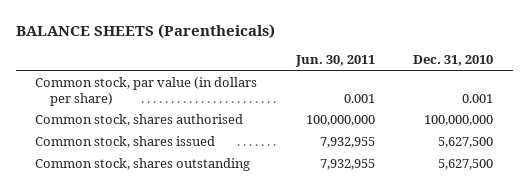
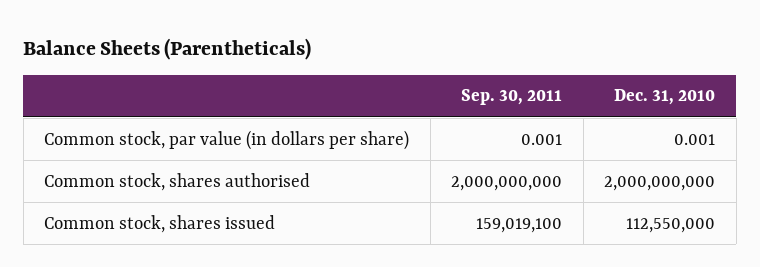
- BALANCE SHEETS (Parentheicals)
+ Balance Sheets (Parentheticals)
- | Jun. 30, 2011 | Dec. 31, 2010
+ | Sep. 30, 2011 | Dec. 31, 2010
- Common stock, shares authorised | 100,000,000 | 100,000,000
- Common stock, shares issued | 7,932,955 | 5,627,500
- Common stock, shares outstanding | 7,932,955 | 5,627,500
+ Common stock, shares authorised | 2,000,000,000 | 2,000,000,000
+ Common stock, shares issued | 159,019,100 | 112,550,000

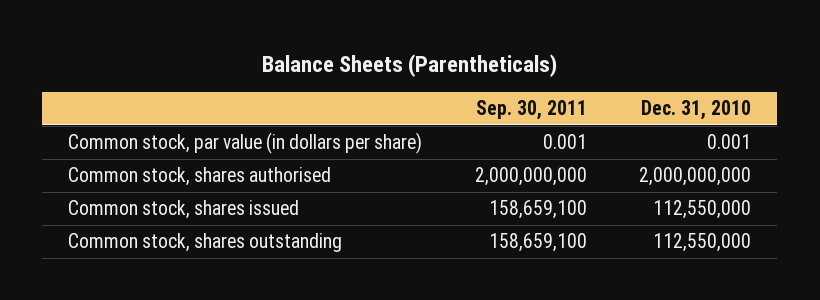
- Common stock, shares issued | 159,019,100 | 112,550,000
+ Common stock, shares issued | 158,659,100 | 112,550,000
+ Common stock, shares outstanding | 158,659,100 | 112,550,000

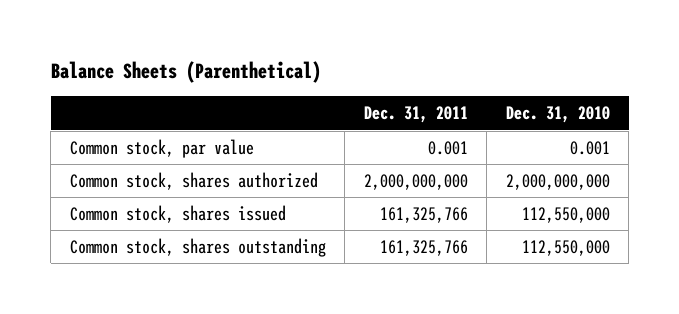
- Balance Sheets (Parentheticals)
+ Balance Sheets (Parenthetical)
- | Sep. 30, 2011 | Dec. 31, 2010
+ | Dec. 31, 2011 | Dec. 31, 2010
- Common stock, par value (in dollars per share) | 0.001 | 0.001
- Common stock, shares authorised | 2,000,000,000 | 2,000,000,000
+ Common stock, par value | 0.001 | 0.001
+ Common stock, shares authorized | 2,000,000,000 | 2,000,000,000

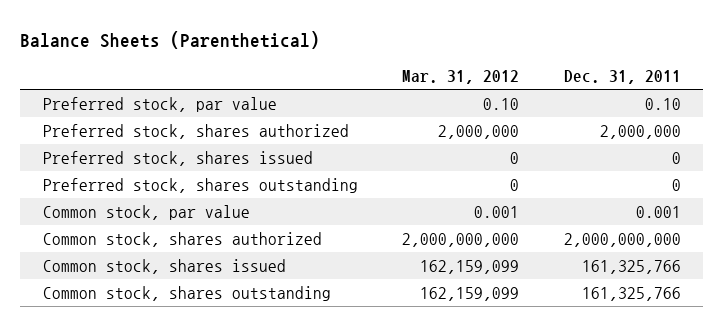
- | Dec. 31, 2011 | Dec. 31, 2010
+ | Mar. 31, 2012 | Dec. 31, 2011
+ Preferred stock, par value | 0.10 | 0.10
+ Preferred stock, shares authorized | 2,000,000 | 2,000,000
+ Preferred stock, shares issued | 0 | 0
+ Preferred stock, shares outstanding | 0 | 0

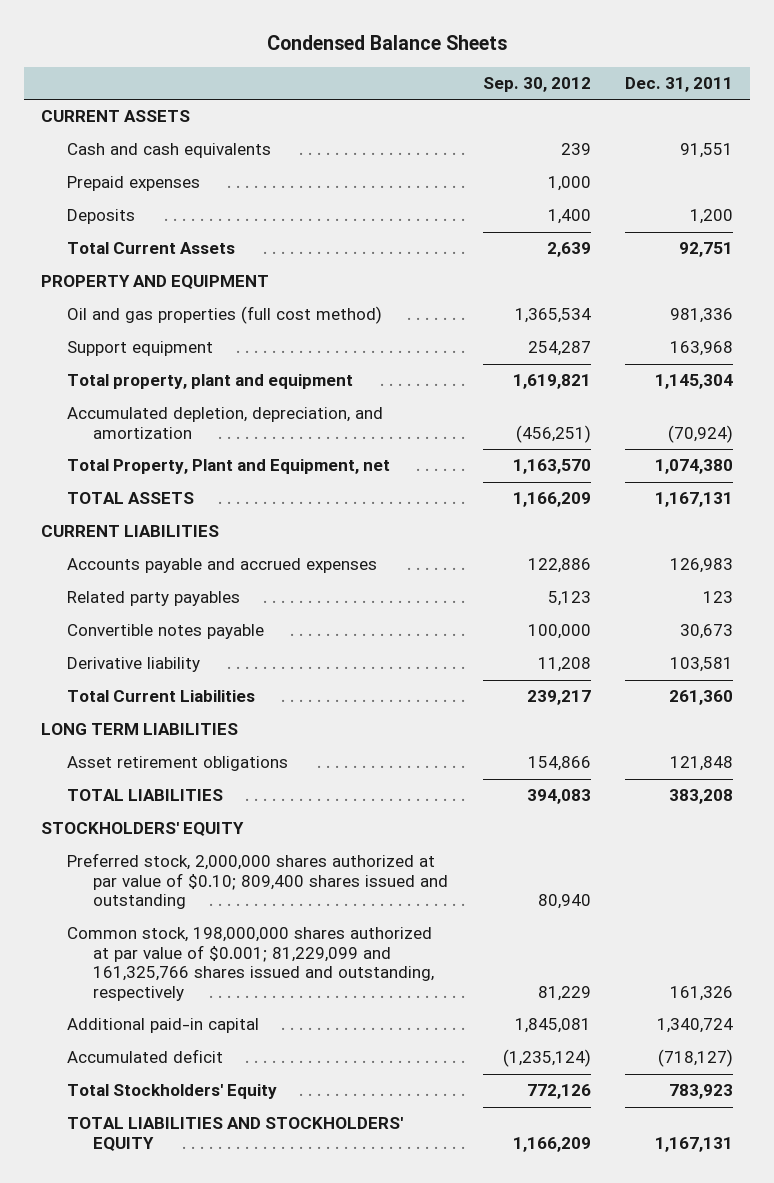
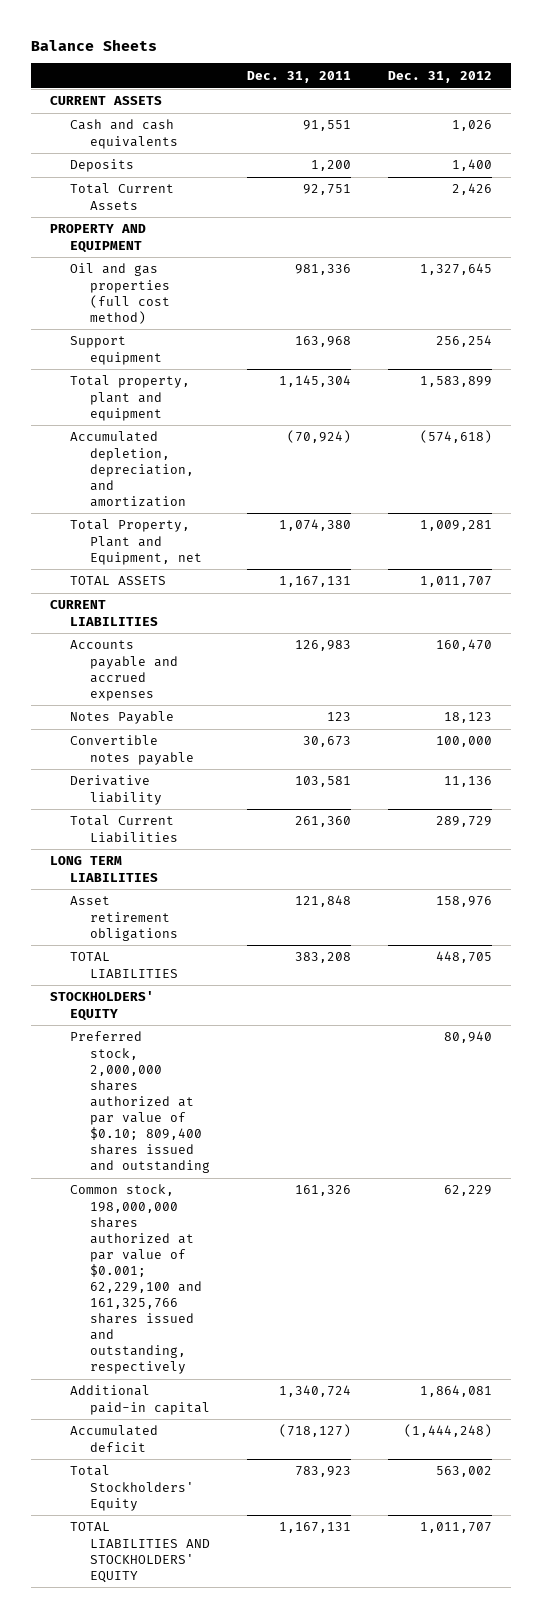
- Condensed Balance Sheets
+ Balance Sheets
- | Sep. 30, 2012 | Dec. 31, 2011
+ | Dec. 31, 2011 | Dec. 31, 2012
- Prepaid expenses | 1,000 |
- Related party payables | 5,123 | 123
+ Notes Payable | 123 | 18,123
- Common stock, 198,000,000 shares authorized at par value of $0.001; 81,229,099 and 161,325,766 shares issued and outstanding, respectively | 81,229 | 161,326
+ Common stock, 198,000,000 shares authorized at par value of $0.001; 62,229,100 and 161,325,766 shares issued and outstanding, respectively | 161,326 | 62,229

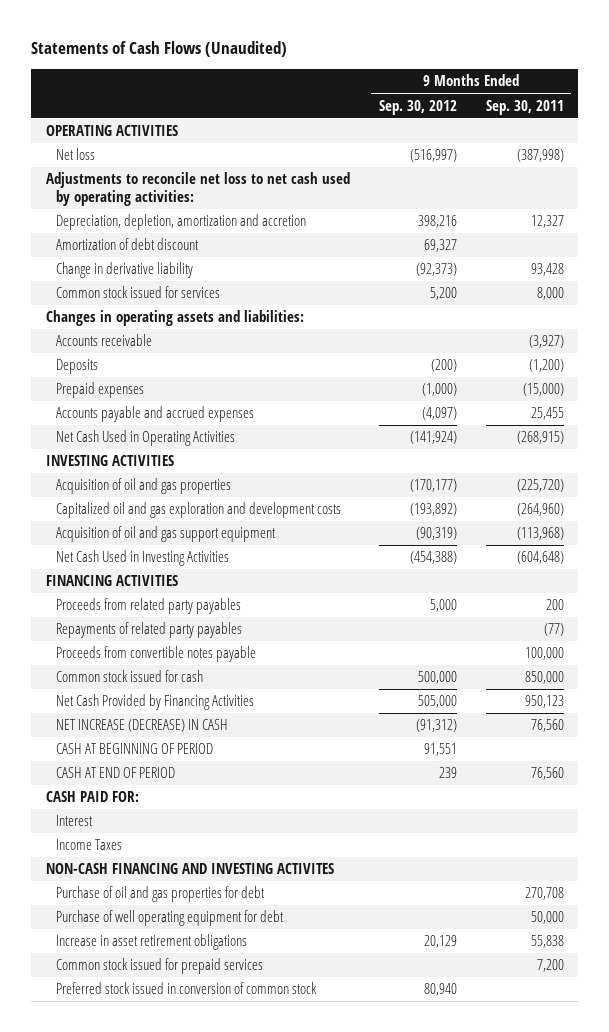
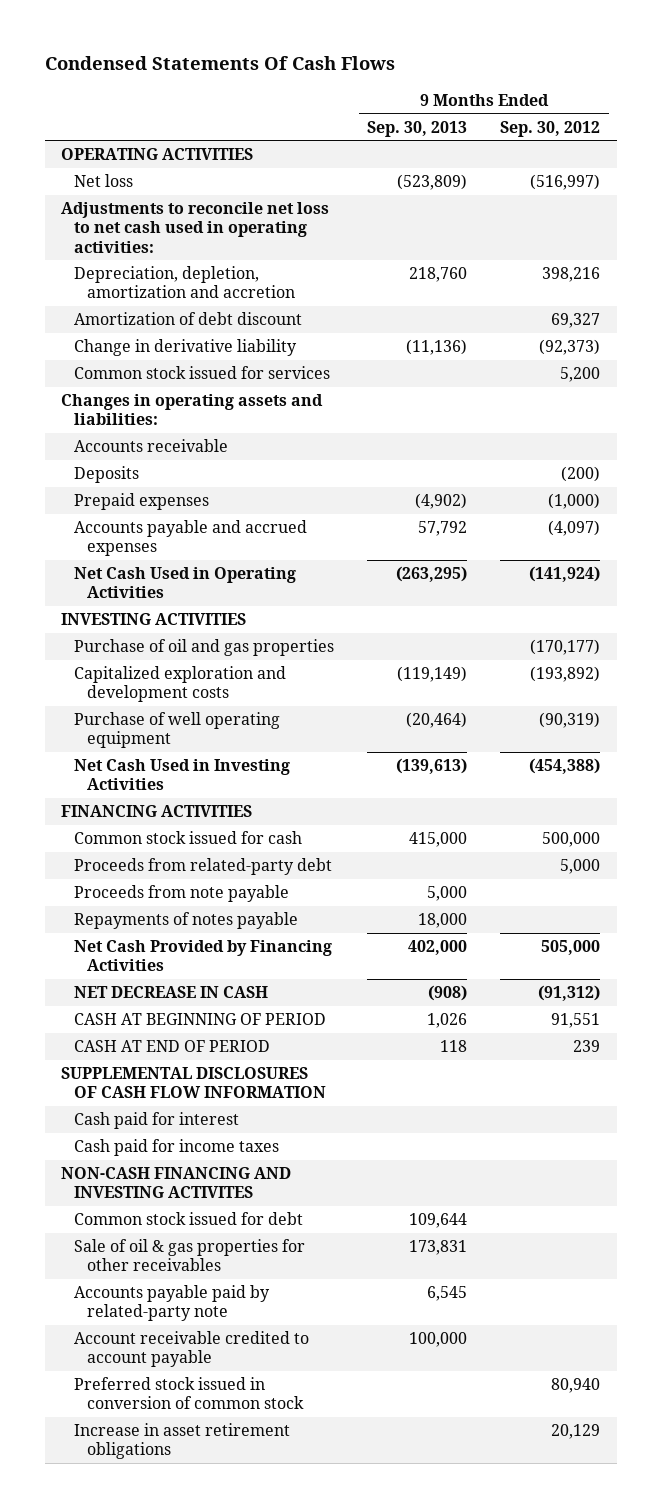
- Statements of Cash Flows (Unaudited)
+ Condensed Statements Of Cash Flows
- | 9 Months Ended Sep. 30, 2012 | 9 Months Ended Sep. 30, 2011
+ | 9 Months Ended Sep. 30, 2013 | 9 Months Ended Sep. 30, 2012
- Adjustments to reconcile net loss to net cash used by operating activities:
+ Adjustments to reconcile net loss to net cash used in operating activities:
- Acquisition of oil and gas properties | (170,177) | (225,720)
- Capitalized oil and gas exploration and development costs | (193,892) | (264,960)
- Acquisition of oil and gas support equipment | (90,319) | (113,968)
+ Purchase of oil and gas properties | | (170,177)
+ Capitalized exploration and development costs | (119,149) | (193,892)
+ Purchase of well operating equipment | (20,464) | (90,319)
- Proceeds from related party payables | 5,000 | 200
- Repayments of related party payables | | (77)
- Proceeds from convertible notes payable | | 100,000
+ Proceeds from related-party debt | | 5,000
+ Proceeds from note payable | 5,000 |
+ Repayments of notes payable | 18,000 |
- NET INCREASE (DECREASE) IN CASH | (91,312) | 76,560
+ NET DECREASE IN CASH | (908) | (91,312)
- CASH PAID FOR:
- Interest
- Income Taxes
+ SUPPLEMENTAL DISCLOSURES OF CASH FLOW INFORMATION
+ Cash paid for interest
+ Cash paid for income taxes
- Purchase of oil and gas properties for debt | | 270,708
- Purchase of well operating equipment for debt | | 50,000
- Common stock issued for prepaid services | | 7,200
+ Common stock issued for debt | 109,644 |
+ Sale of oil & gas properties for other receivables | 173,831 |
+ Accounts payable paid by related-party note | 6,545 |
+ Account receivable credited to account payable | 100,000 |
moved down: Increase in asset retirement obligations | | 20,129

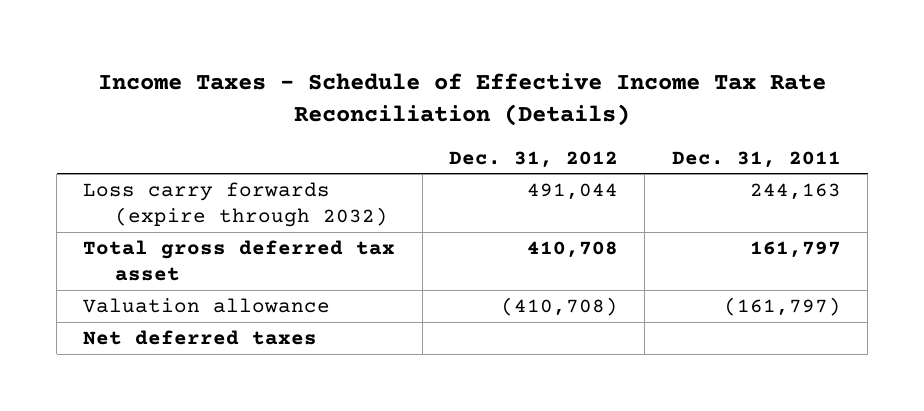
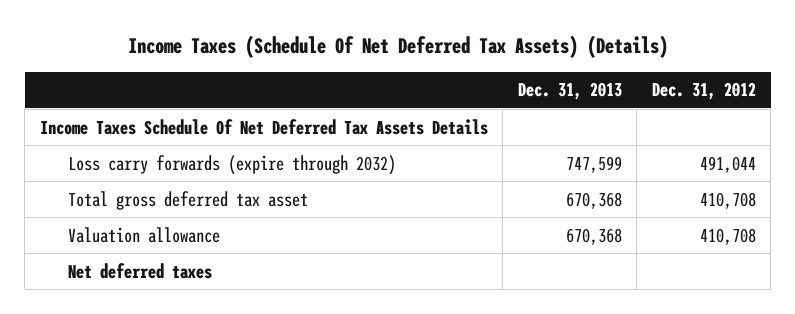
- Income Taxes - Schedule of Effective Income Tax Rate Reconciliation (Details)
+ Income Taxes (Schedule Of Net Deferred Tax Assets) (Details)
- | Dec. 31, 2012 | Dec. 31, 2011
+ | Dec. 31, 2013 | Dec. 31, 2012
+ Income Taxes Schedule Of Net Deferred Tax Assets Details
- Valuation allowance | (410,708) | (161,797)
+ Valuation allowance | 670,368 | 410,708

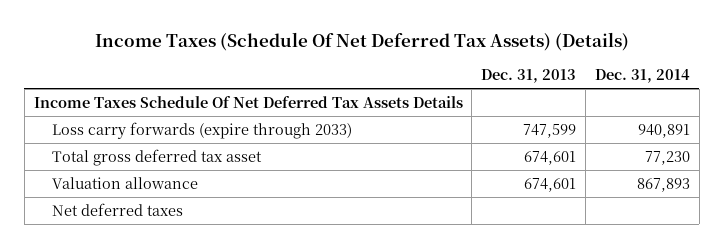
- | Dec. 31, 2013 | Dec. 31, 2012
+ | Dec. 31, 2013 | Dec. 31, 2014
- Loss carry forwards (expire through 2032) | 747,599 | 491,044
- Total gross deferred tax asset | 670,368 | 410,708
- Valuation allowance | 670,368 | 410,708
+ Loss carry forwards (expire through 2033) | 747,599 | 940,891
+ Total gross deferred tax asset | 674,601 | 77,230
+ Valuation allowance | 674,601 | 867,893

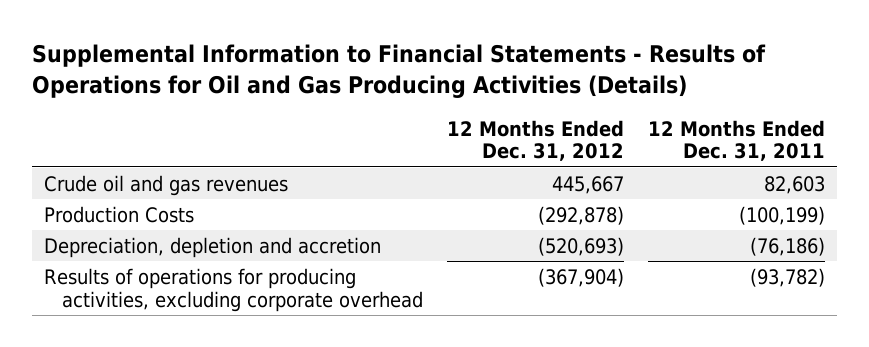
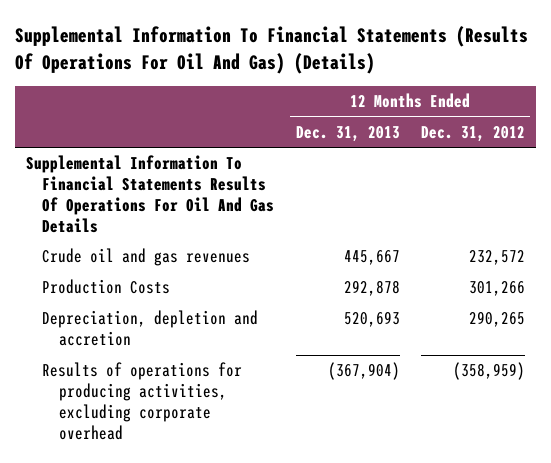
- Supplemental Information to Financial Statements - Results of Operations for Oil and Gas Producing Activities (Details)
+ Supplemental Information To Financial Statements (Results Of Operations For Oil And Gas) (Details)
- | 12 Months Ended Dec. 31, 2012 | 12 Months Ended Dec. 31, 2011
+ | 12 Months Ended Dec. 31, 2013 | 12 Months Ended Dec. 31, 2012
- Crude oil and gas revenues | 445,667 | 82,603
- Production Costs | (292,878) | (100,199)
- Depreciation, depletion and accretion | (520,693) | (76,186)
- Results of operations for producing activities, excluding corporate overhead | (367,904) | (93,782)
+ Supplemental Information To Financial Statements Results Of Operations For Oil And Gas Details
+ Crude oil and gas revenues | 445,667 | 232,572
+ Production Costs | 292,878 | 301,266
+ Depreciation, depletion and accretion | 520,693 | 290,265
+ Results of operations for producing activities, excluding corporate overhead | (367,904) | (358,959)

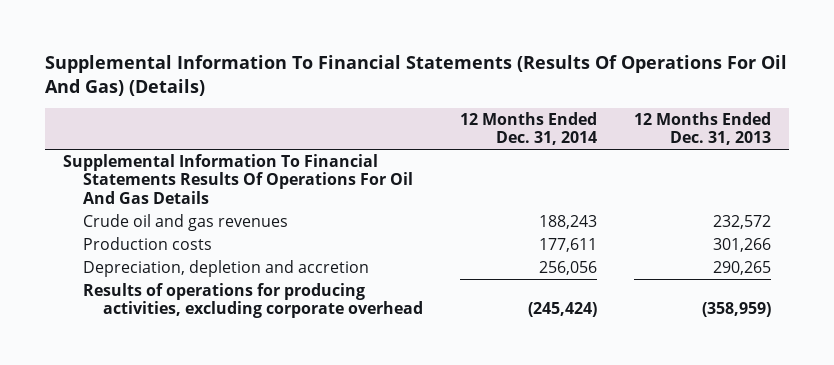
- | 12 Months Ended Dec. 31, 2013 | 12 Months Ended Dec. 31, 2012
+ | 12 Months Ended Dec. 31, 2014 | 12 Months Ended Dec. 31, 2013
- Crude oil and gas revenues | 445,667 | 232,572
- Production Costs | 292,878 | 301,266
- Depreciation, depletion and accretion | 520,693 | 290,265
- Results of operations for producing activities, excluding corporate overhead | (367,904) | (358,959)
+ Crude oil and gas revenues | 188,243 | 232,572
+ Production costs | 177,611 | 301,266
+ Depreciation, depletion and accretion | 256,056 | 290,265
+ Results of operations for producing activities, excluding corporate overhead | (245,424) | (358,959)

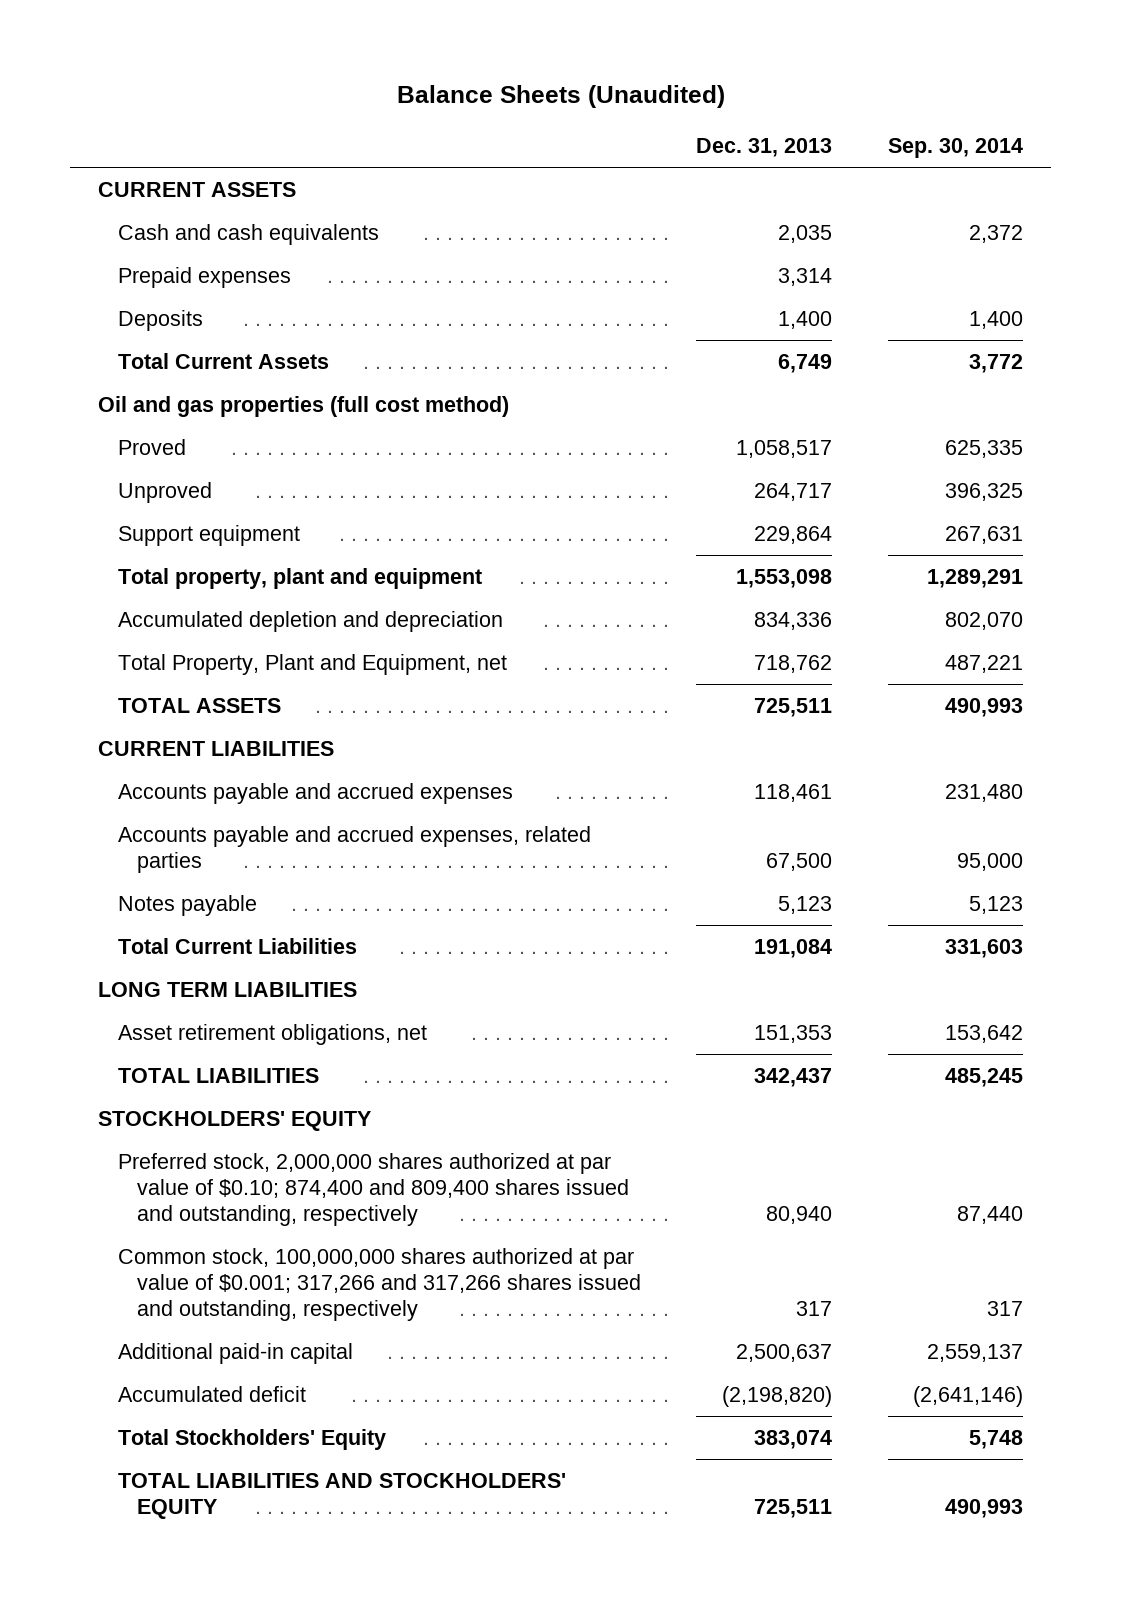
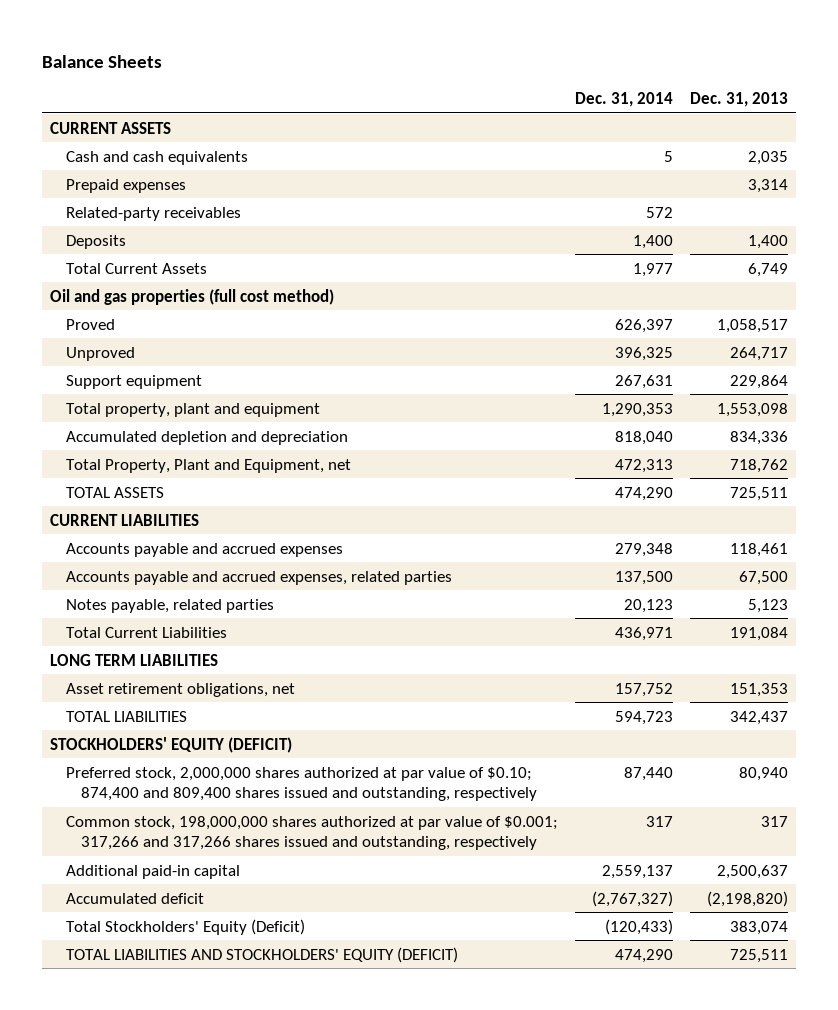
- Balance Sheets (Unaudited)
+ Balance Sheets
- | Dec. 31, 2013 | Sep. 30, 2014
+ | Dec. 31, 2014 | Dec. 31, 2013
+ Related-party receivables | 572 |
- Notes payable | 5,123 | 5,123
+ Notes payable, related parties | 20,123 | 5,123
- STOCKHOLDERS' EQUITY
+ STOCKHOLDERS' EQUITY (DEFICIT)
- Common stock, 100,000,000 shares authorized at par value of $0.001; 317,266 and 317,266 shares issued and outstanding, respectively | 317 | 317
+ Common stock, 198,000,000 shares authorized at par value of $0.001; 317,266 and 317,266 shares issued and outstanding, respectively | 317 | 317
- Total Stockholders' Equity | 383,074 | 5,748
- TOTAL LIABILITIES AND STOCKHOLDERS' EQUITY | 725,511 | 490,993
+ Total Stockholders' Equity (Deficit) | (120,433) | 383,074
+ TOTAL LIABILITIES AND STOCKHOLDERS' EQUITY (DEFICIT) | 474,290 | 725,511

